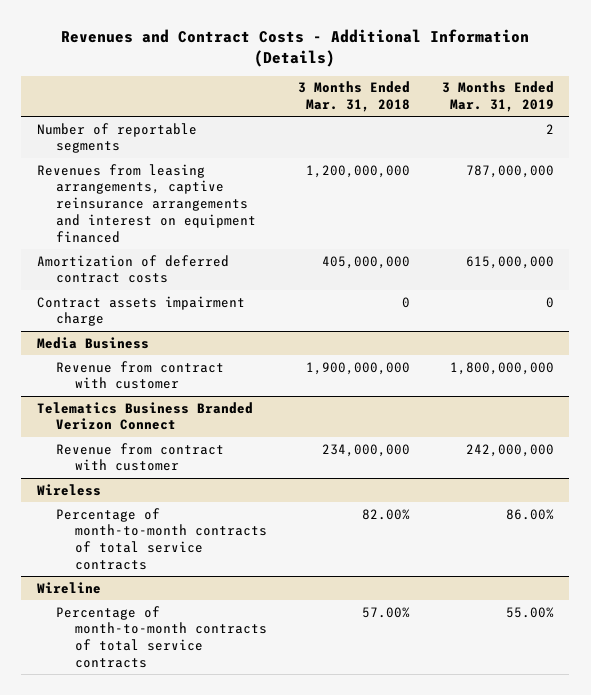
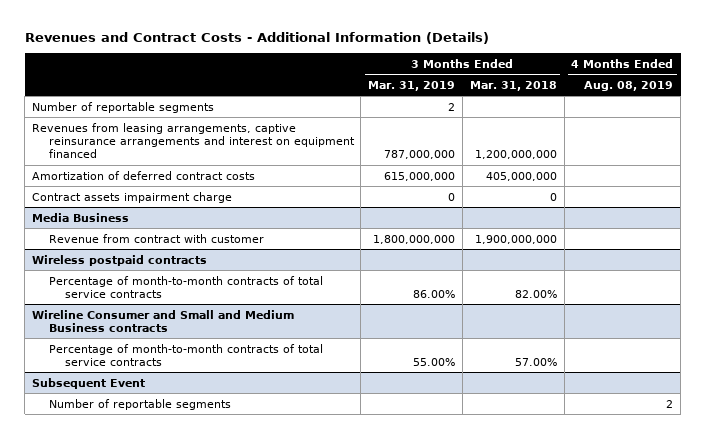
- | 3 Months Ended Mar. 31, 2018 | 3 Months Ended Mar. 31, 2019
+ | 3 Months Ended Mar. 31, 2019 | 3 Months Ended Mar. 31, 2018 | 4 Months Ended Aug. 08, 2019
- Telematics Business Branded Verizon Connect
- Revenue from contract with customer | 234,000,000 | 242,000,000
- Wireless
+ Wireless postpaid contracts
- Wireline
+ Wireline Consumer and Small and Medium Business contracts
+ Subsequent Event
+ Number of reportable segments | | | 2

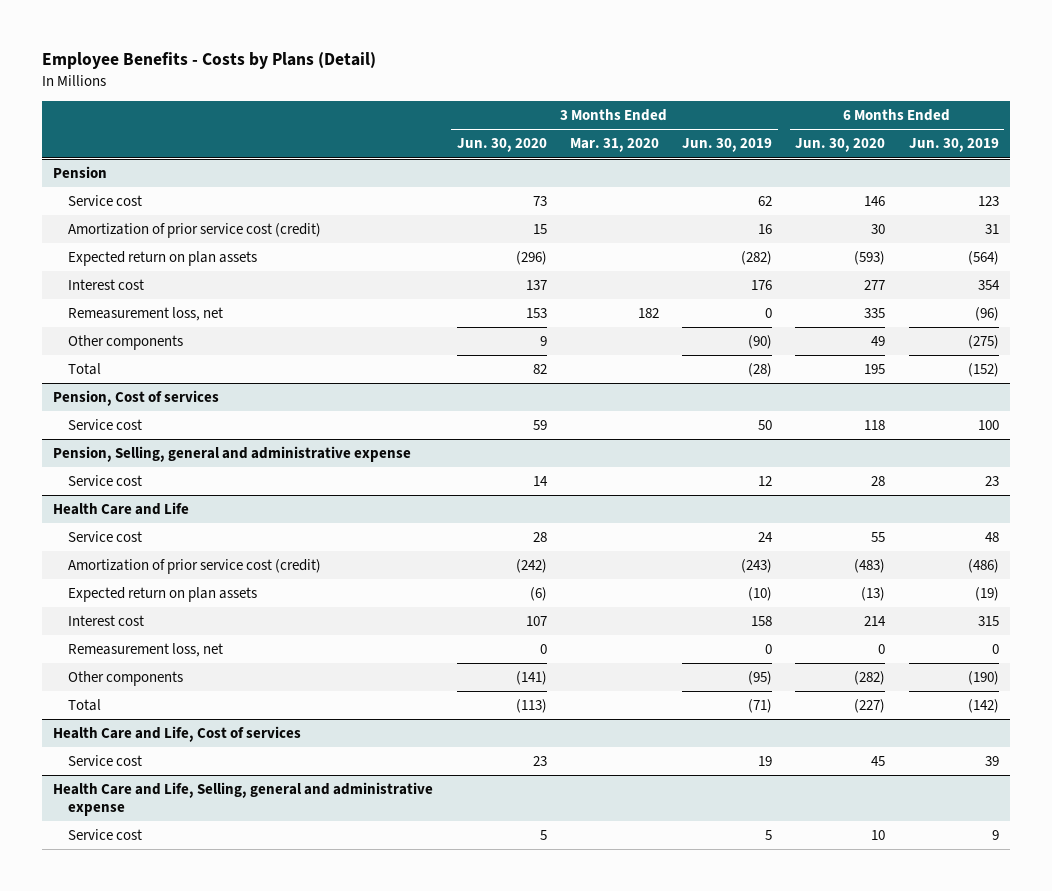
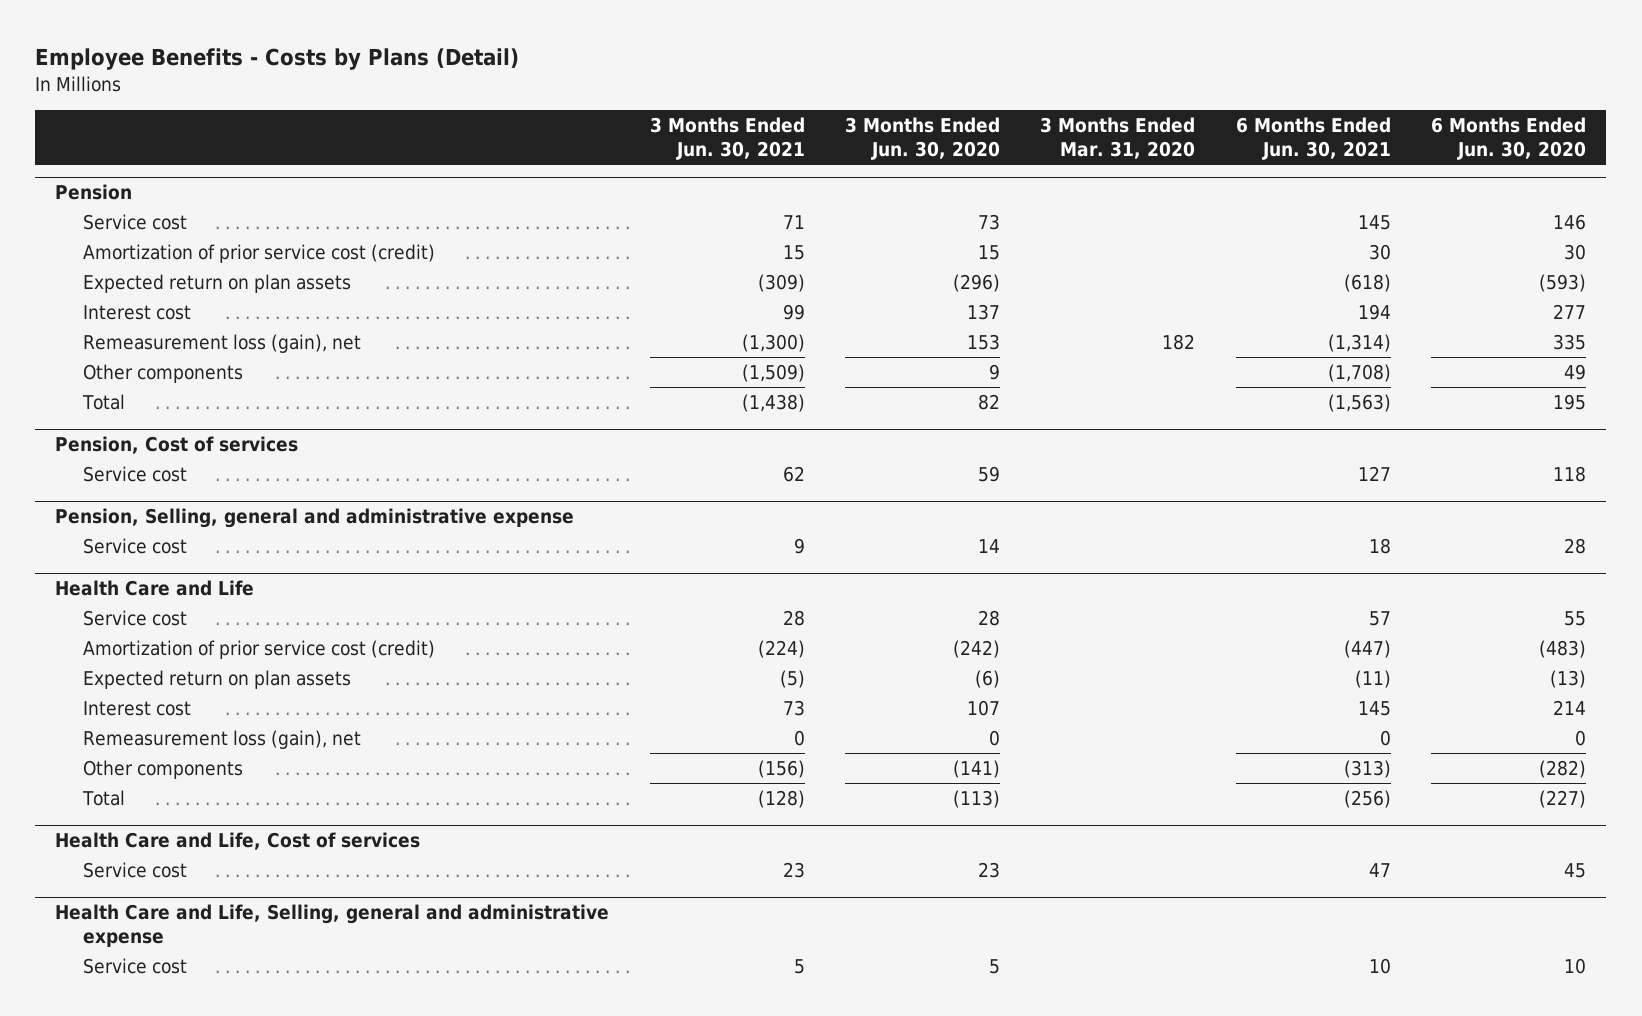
- | 3 Months Ended Jun. 30, 2020 | 3 Months Ended Mar. 31, 2020 | 3 Months Ended Jun. 30, 2019 | 6 Months Ended Jun. 30, 2020 | 6 Months Ended Jun. 30, 2019
+ | 3 Months Ended Jun. 30, 2021 | 3 Months Ended Jun. 30, 2020 | 3 Months Ended Mar. 31, 2020 | 6 Months Ended Jun. 30, 2021 | 6 Months Ended Jun. 30, 2020
@ Pension
- Remeasurement loss, net | 153 | 182 | 0 | 335 | (96)
+ Remeasurement loss (gain), net | (1,300) | 153 | 182 | (1,314) | 335
@ Health Care and Life
- Remeasurement loss, net | 0 | | 0 | 0 | 0
+ Remeasurement loss (gain), net | 0 | 0 | | 0 | 0

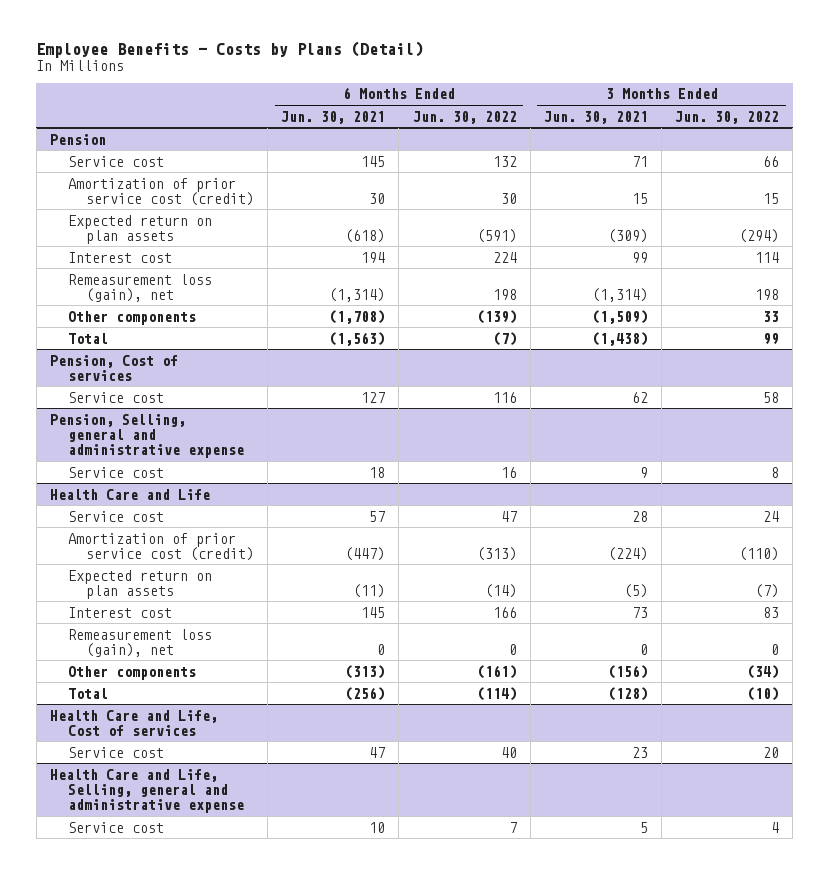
- | 3 Months Ended Jun. 30, 2021 | 3 Months Ended Jun. 30, 2020 | 3 Months Ended Mar. 31, 2020 | 6 Months Ended Jun. 30, 2021 | 6 Months Ended Jun. 30, 2020
+ | 6 Months Ended Jun. 30, 2021 | 6 Months Ended Jun. 30, 2022 | 3 Months Ended Jun. 30, 2021 | 3 Months Ended Jun. 30, 2022
@ Pension
- Remeasurement loss (gain), net | (1,300) | 153 | 182 | (1,314) | 335
+ Remeasurement loss (gain), net | (1,314) | 198 | (1,314) | 198

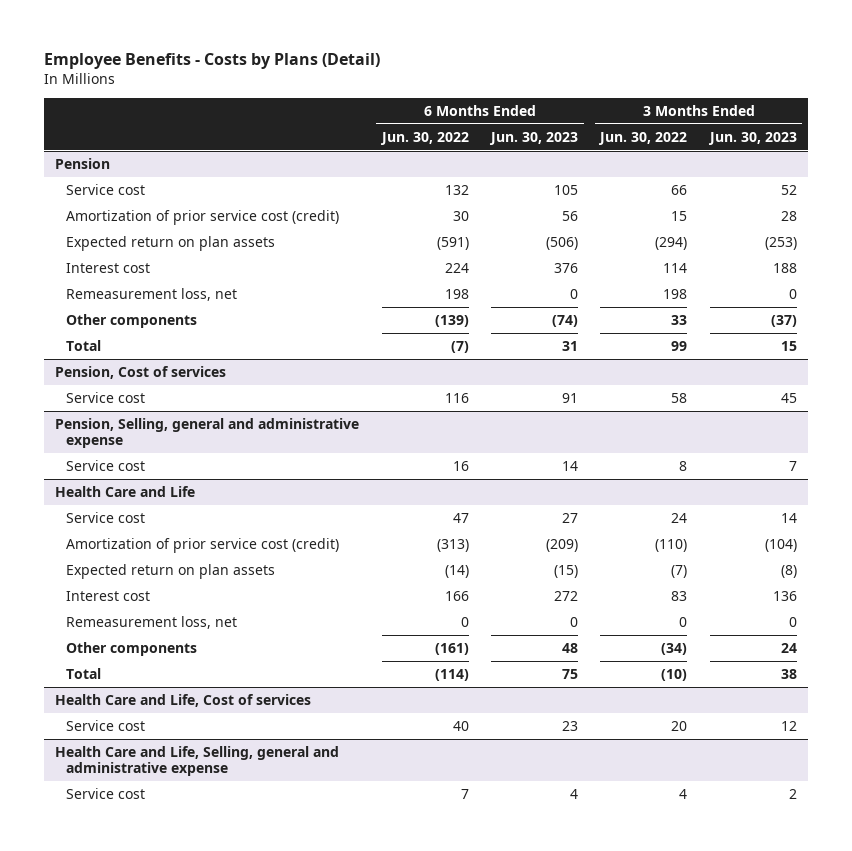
- | 6 Months Ended Jun. 30, 2021 | 6 Months Ended Jun. 30, 2022 | 3 Months Ended Jun. 30, 2021 | 3 Months Ended Jun. 30, 2022
+ | 6 Months Ended Jun. 30, 2022 | 6 Months Ended Jun. 30, 2023 | 3 Months Ended Jun. 30, 2022 | 3 Months Ended Jun. 30, 2023
@ Pension
- Remeasurement loss (gain), net | (1,314) | 198 | (1,314) | 198
+ Remeasurement loss, net | 198 | 0 | 198 | 0
@ Health Care and Life
- Remeasurement loss (gain), net | 0 | 0 | 0 | 0
+ Remeasurement loss, net | 0 | 0 | 0 | 0

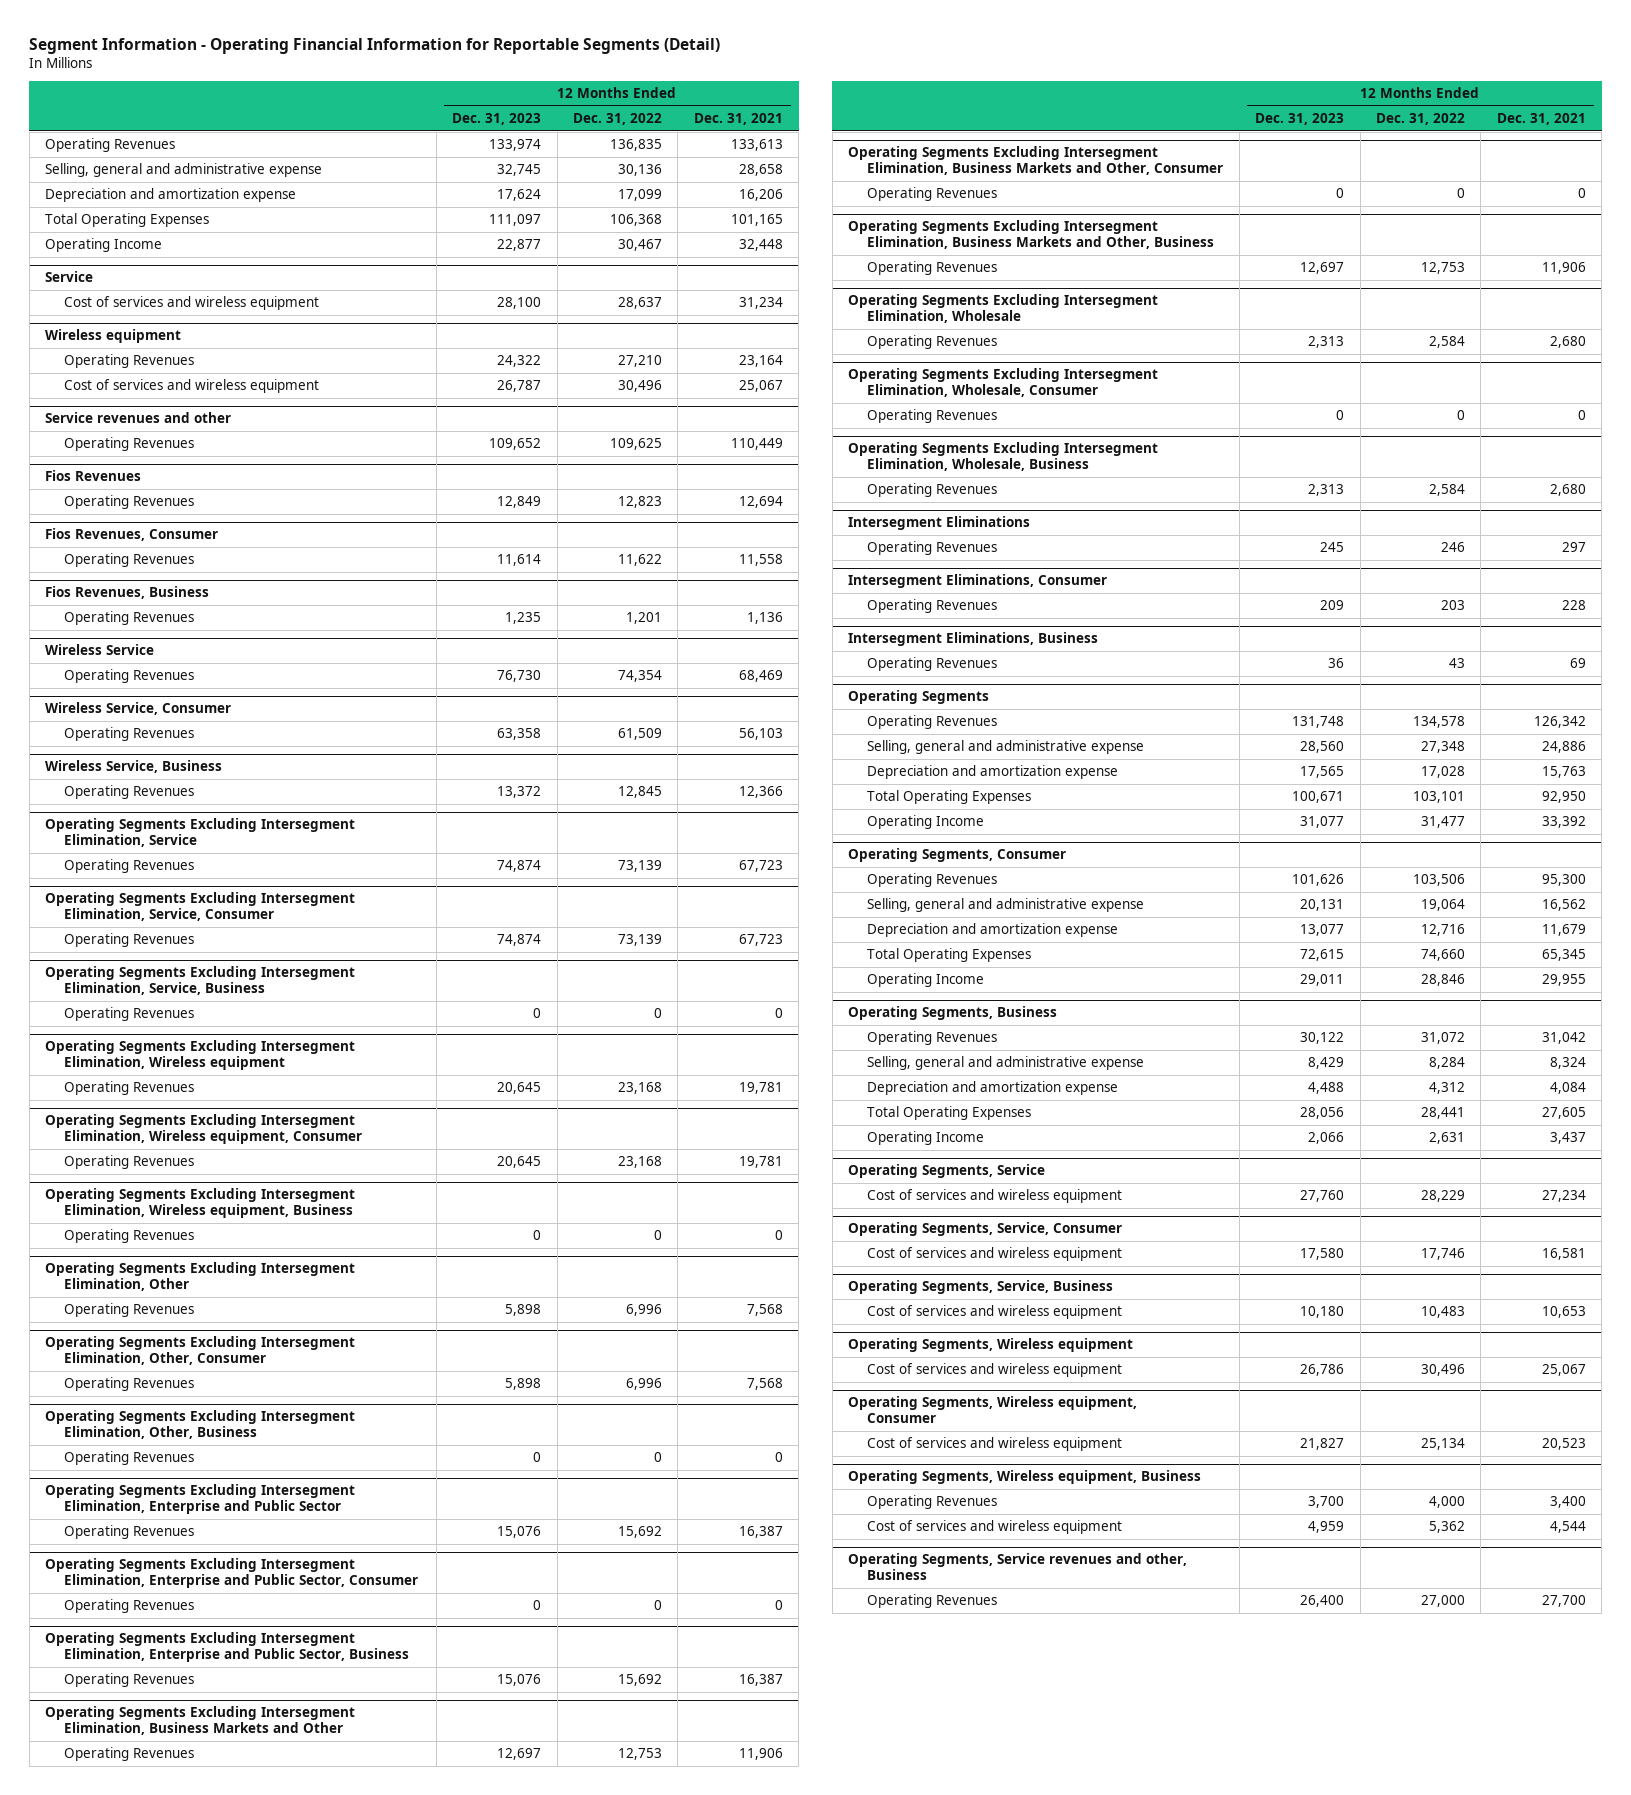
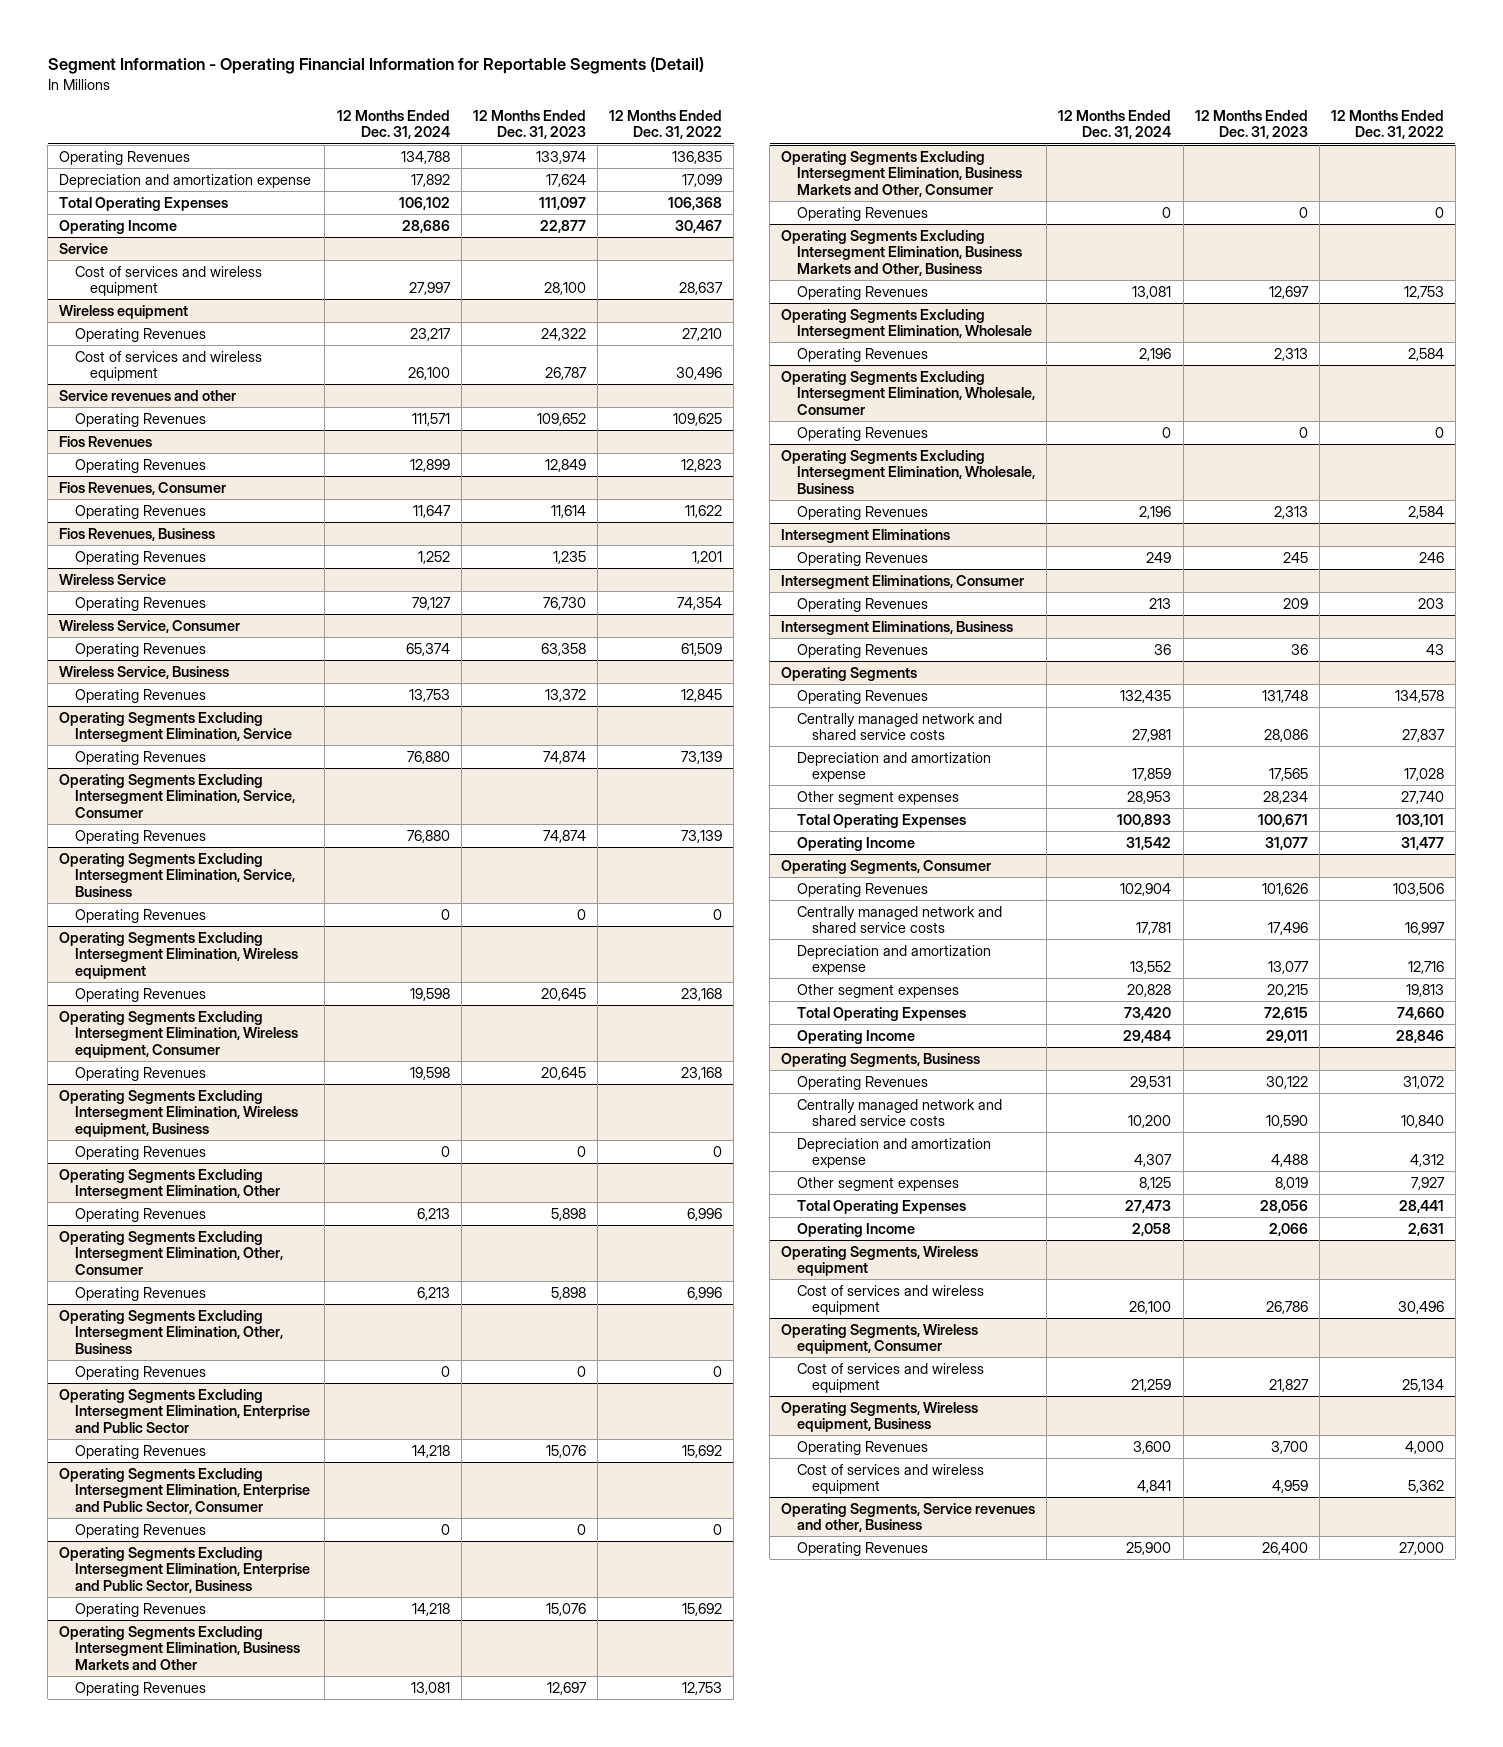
- | 12 Months Ended Dec. 31, 2023 | 12 Months Ended Dec. 31, 2022 | 12 Months Ended Dec. 31, 2021
+ | 12 Months Ended Dec. 31, 2024 | 12 Months Ended Dec. 31, 2023 | 12 Months Ended Dec. 31, 2022
- Selling, general and administrative expense | 32,745 | 30,136 | 28,658
@ Operating Segments
- Selling, general and administrative expense | 28,560 | 27,348 | 24,886
+ Centrally managed network and shared service costs | 27,981 | 28,086 | 27,837
+ Other segment expenses | 28,953 | 28,234 | 27,740
@ Operating Segments, Consumer
- Selling, general and administrative expense | 20,131 | 19,064 | 16,562
+ Centrally managed network and shared service costs | 17,781 | 17,496 | 16,997
+ Other segment expenses | 20,828 | 20,215 | 19,813
@ Operating Segments, Business
- Selling, general and administrative expense | 8,429 | 8,284 | 8,324
+ Centrally managed network and shared service costs | 10,200 | 10,590 | 10,840
+ Other segment expenses | 8,125 | 8,019 | 7,927
- Operating Segments, Service
- Cost of services and wireless equipment | 27,760 | 28,229 | 27,234
- Operating Segments, Service, Consumer
- Cost of services and wireless equipment | 17,580 | 17,746 | 16,581
- Operating Segments, Service, Business
- Cost of services and wireless equipment | 10,180 | 10,483 | 10,653

